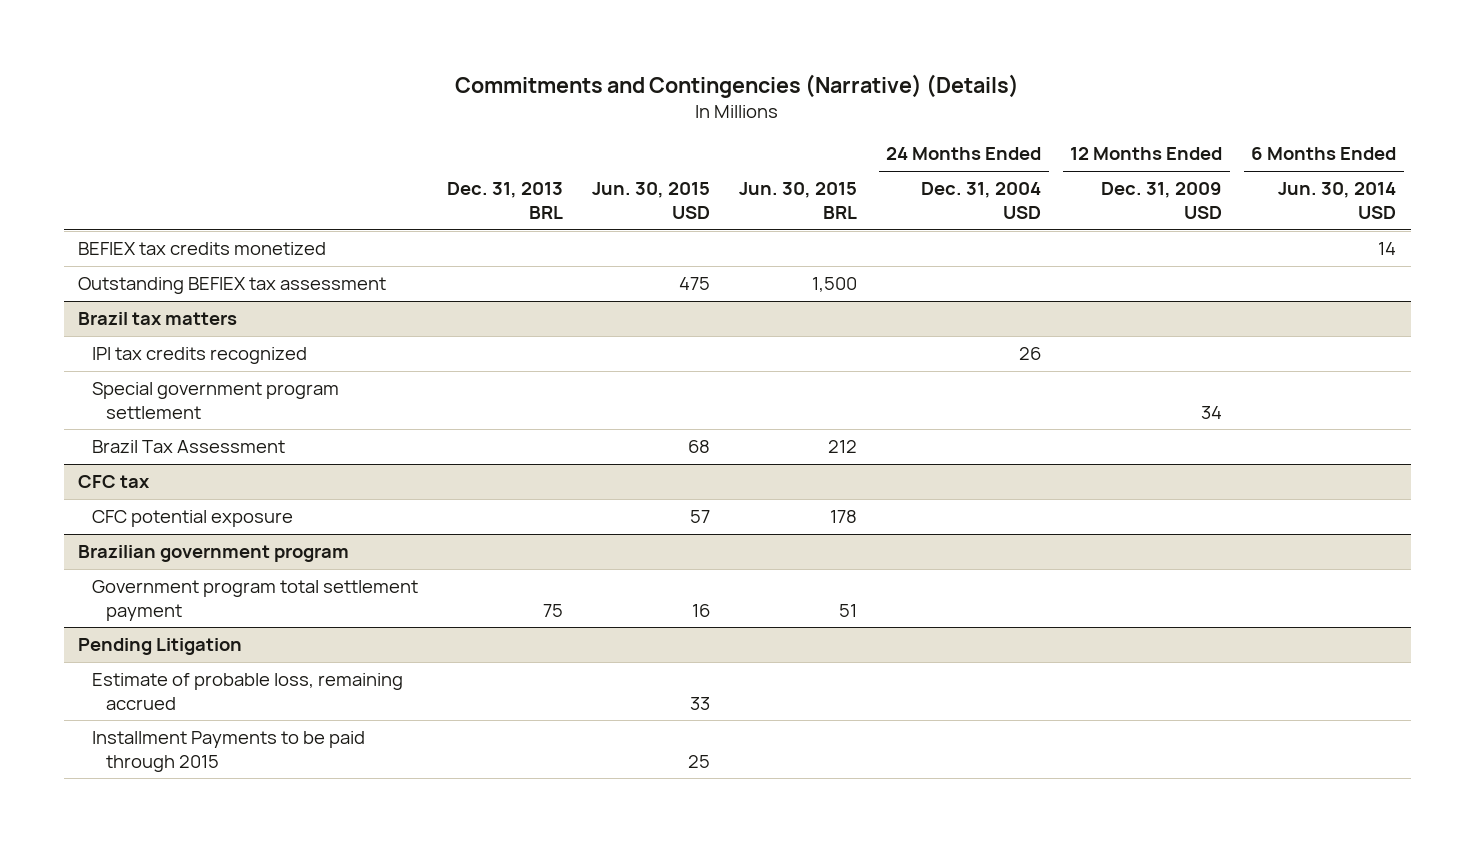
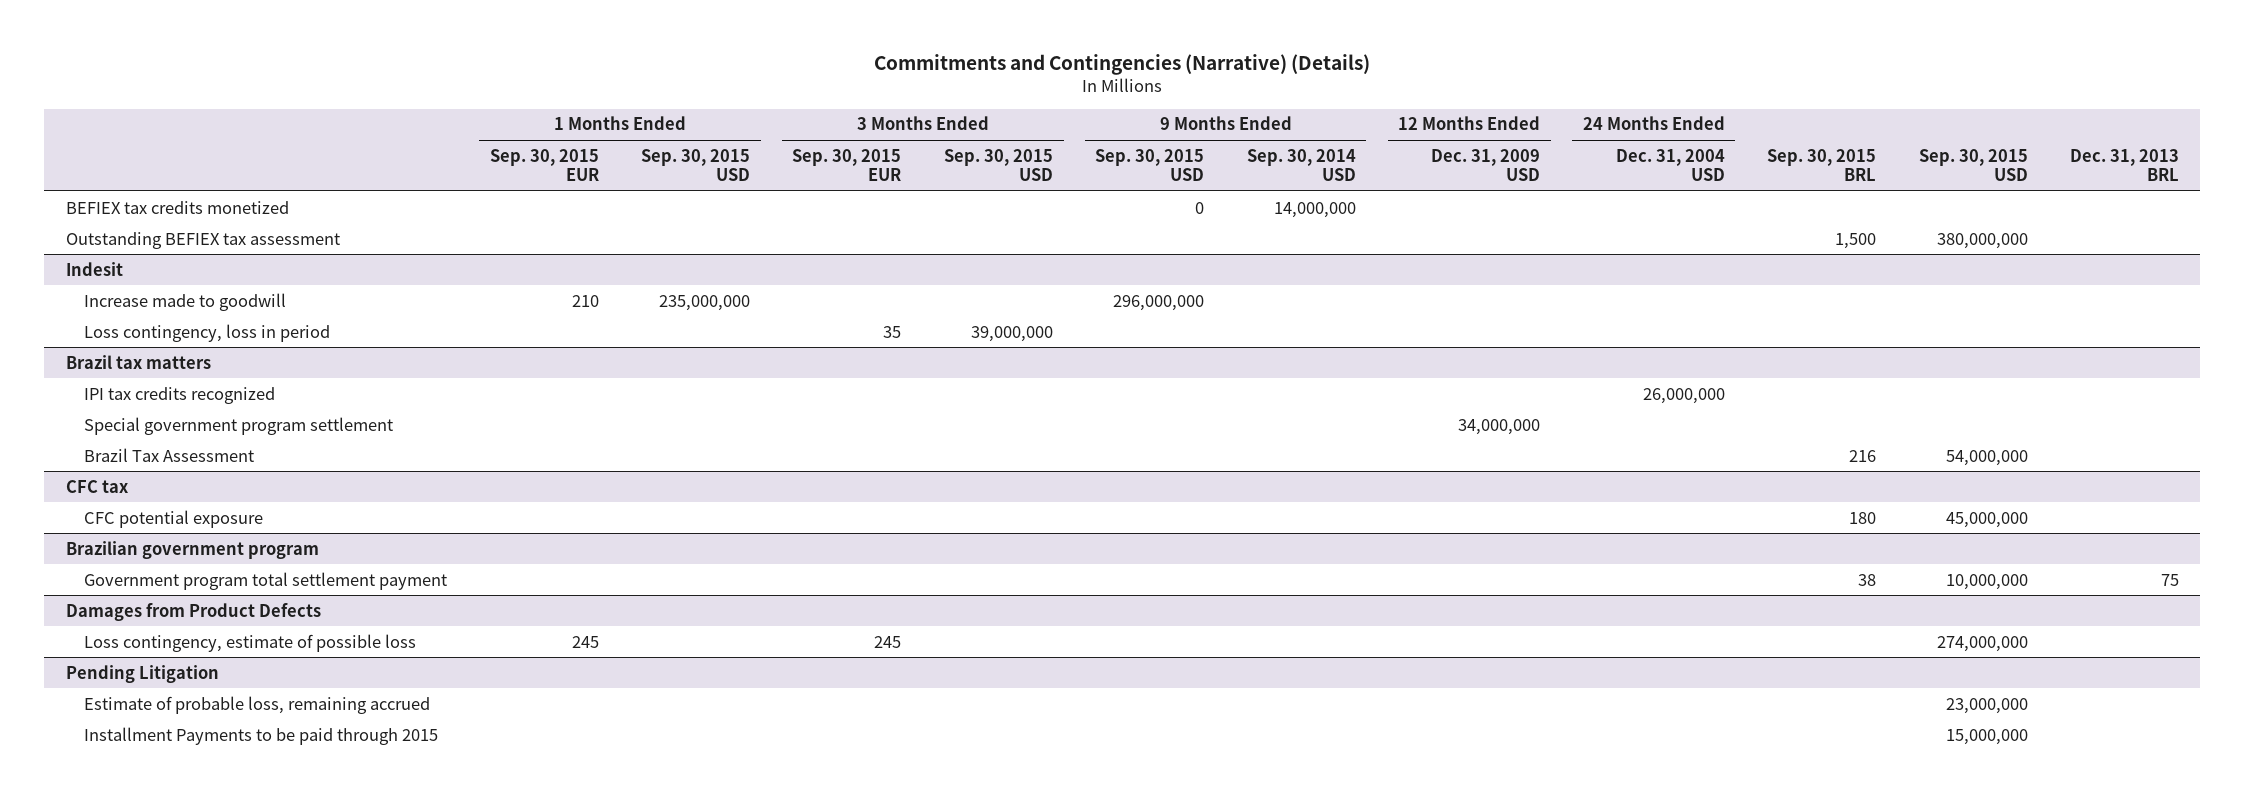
- | Dec. 31, 2013 BRL | Jun. 30, 2015 USD | Jun. 30, 2015 BRL | 24 Months Ended Dec. 31, 2004 USD | 12 Months Ended Dec. 31, 2009 USD | 6 Months Ended Jun. 30, 2014 USD
+ | 1 Months Ended Sep. 30, 2015 EUR | 1 Months Ended Sep. 30, 2015 USD | 3 Months Ended Sep. 30, 2015 EUR | 3 Months Ended Sep. 30, 2015 USD | 9 Months Ended Sep. 30, 2015 USD | 9 Months Ended Sep. 30, 2014 USD | 12 Months Ended Dec. 31, 2009 USD | 24 Months Ended Dec. 31, 2004 USD | Sep. 30, 2015 BRL | Sep. 30, 2015 USD | Dec. 31, 2013 BRL
+ Indesit
+ Increase made to goodwill | 210 | 235,000,000 | | | 296,000,000 | | | | | |
+ Loss contingency, loss in period | | | 35 | 39,000,000 | | | | | | |
@ Brazil tax matters
- IPI tax credits recognized | | | | 26 | |
- Special government program settlement | | | | | 34 |
+ IPI tax credits recognized | | | | | | | | 26,000,000 | | |
+ Special government program settlement | | | | | | | 34,000,000 | | | |
+ Damages from Product Defects
+ Loss contingency, estimate of possible loss | 245 | | 245 | | | | | | | 274,000,000 |

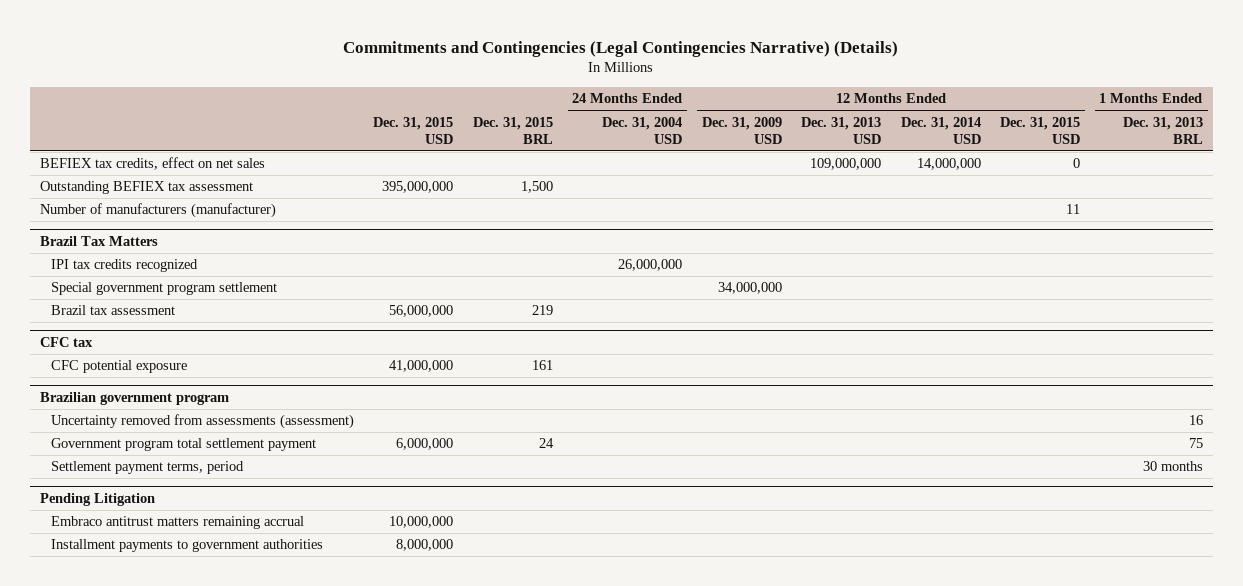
- Commitments and Contingencies (Narrative) (Details)
+ Commitments and Contingencies (Legal Contingencies Narrative) (Details)
- | 1 Months Ended Sep. 30, 2015 EUR | 1 Months Ended Sep. 30, 2015 USD | 3 Months Ended Sep. 30, 2015 EUR | 3 Months Ended Sep. 30, 2015 USD | 9 Months Ended Sep. 30, 2015 USD | 9 Months Ended Sep. 30, 2014 USD | 12 Months Ended Dec. 31, 2009 USD | 24 Months Ended Dec. 31, 2004 USD | Sep. 30, 2015 BRL | Sep. 30, 2015 USD | Dec. 31, 2013 BRL
+ | Dec. 31, 2015 USD | Dec. 31, 2015 BRL | 24 Months Ended Dec. 31, 2004 USD | 12 Months Ended Dec. 31, 2009 USD | 12 Months Ended Dec. 31, 2013 USD | 12 Months Ended Dec. 31, 2014 USD | 12 Months Ended Dec. 31, 2015 USD | 1 Months Ended Dec. 31, 2013 BRL
- BEFIEX tax credits monetized | | | | | 0 | 14,000,000 | | | | |
+ BEFIEX tax credits, effect on net sales | | | | | 109,000,000 | 14,000,000 | 0 |
- Indesit
- Increase made to goodwill | 210 | 235,000,000 | | | 296,000,000 | | | | | |
- Loss contingency, loss in period | | | 35 | 39,000,000 | | | | | | |
- Brazil tax matters
+ Number of manufacturers (manufacturer) | | | | | | | 11 |
+ Brazil Tax Matters
- Brazil Tax Assessment | | | | | | | | | 216 | 54,000,000 |
+ Brazil tax assessment | 56,000,000 | 219 | | | | | |
@ Brazilian government program
+ Uncertainty removed from assessments (assessment) | | | | | | | | 16
- Damages from Product Defects
- Loss contingency, estimate of possible loss | 245 | | 245 | | | | | | | 274,000,000 |
@ Brazilian government program
+ Settlement payment terms, period | | | | | | | | 30 months
@ Pending Litigation
- Estimate of probable loss, remaining accrued | | | | | | | | | | 23,000,000 |
- Installment Payments to be paid through 2015 | | | | | | | | | | 15,000,000 |
+ Embraco antitrust matters remaining accrual | 10,000,000 | | | | | | |
+ Installment payments to government authorities | 8,000,000 | | | | | | |

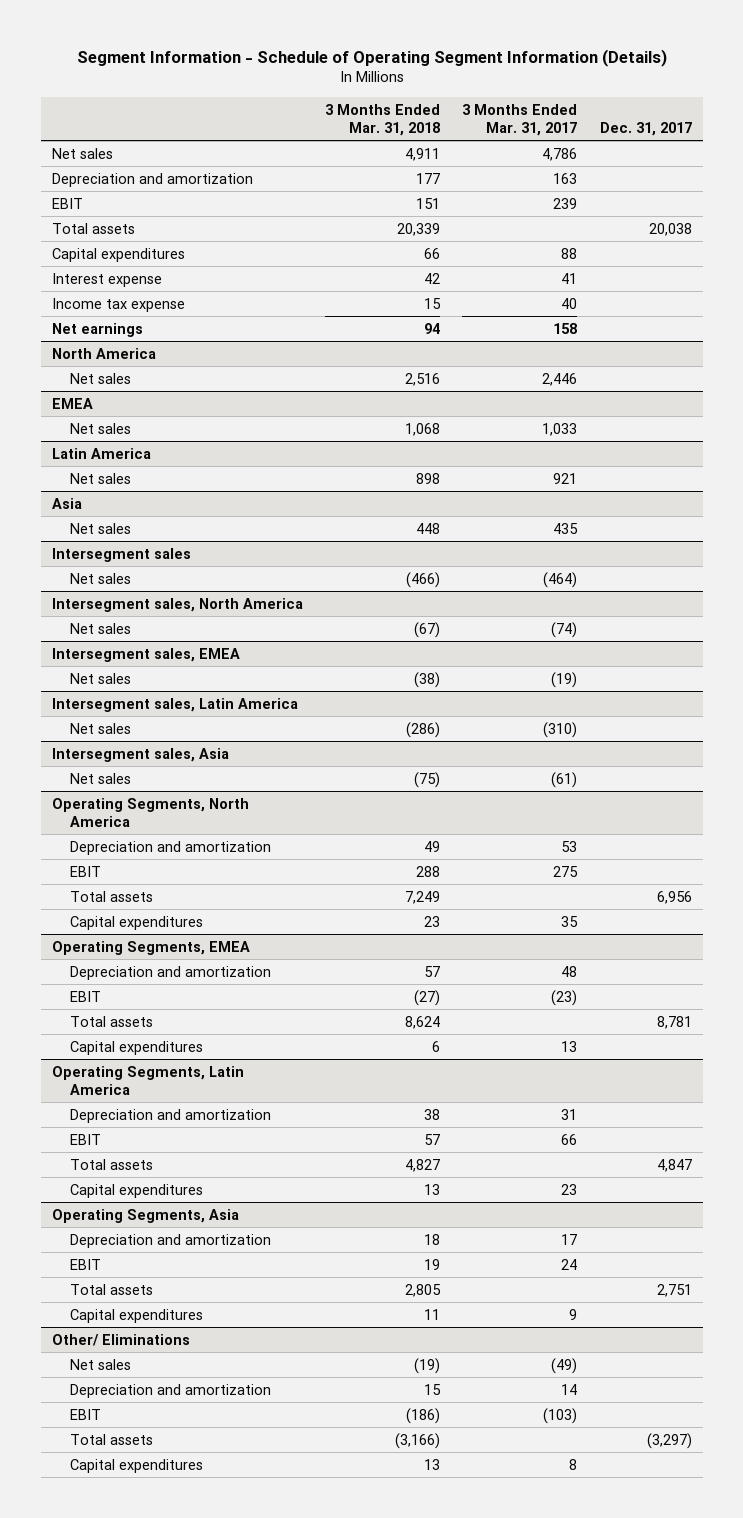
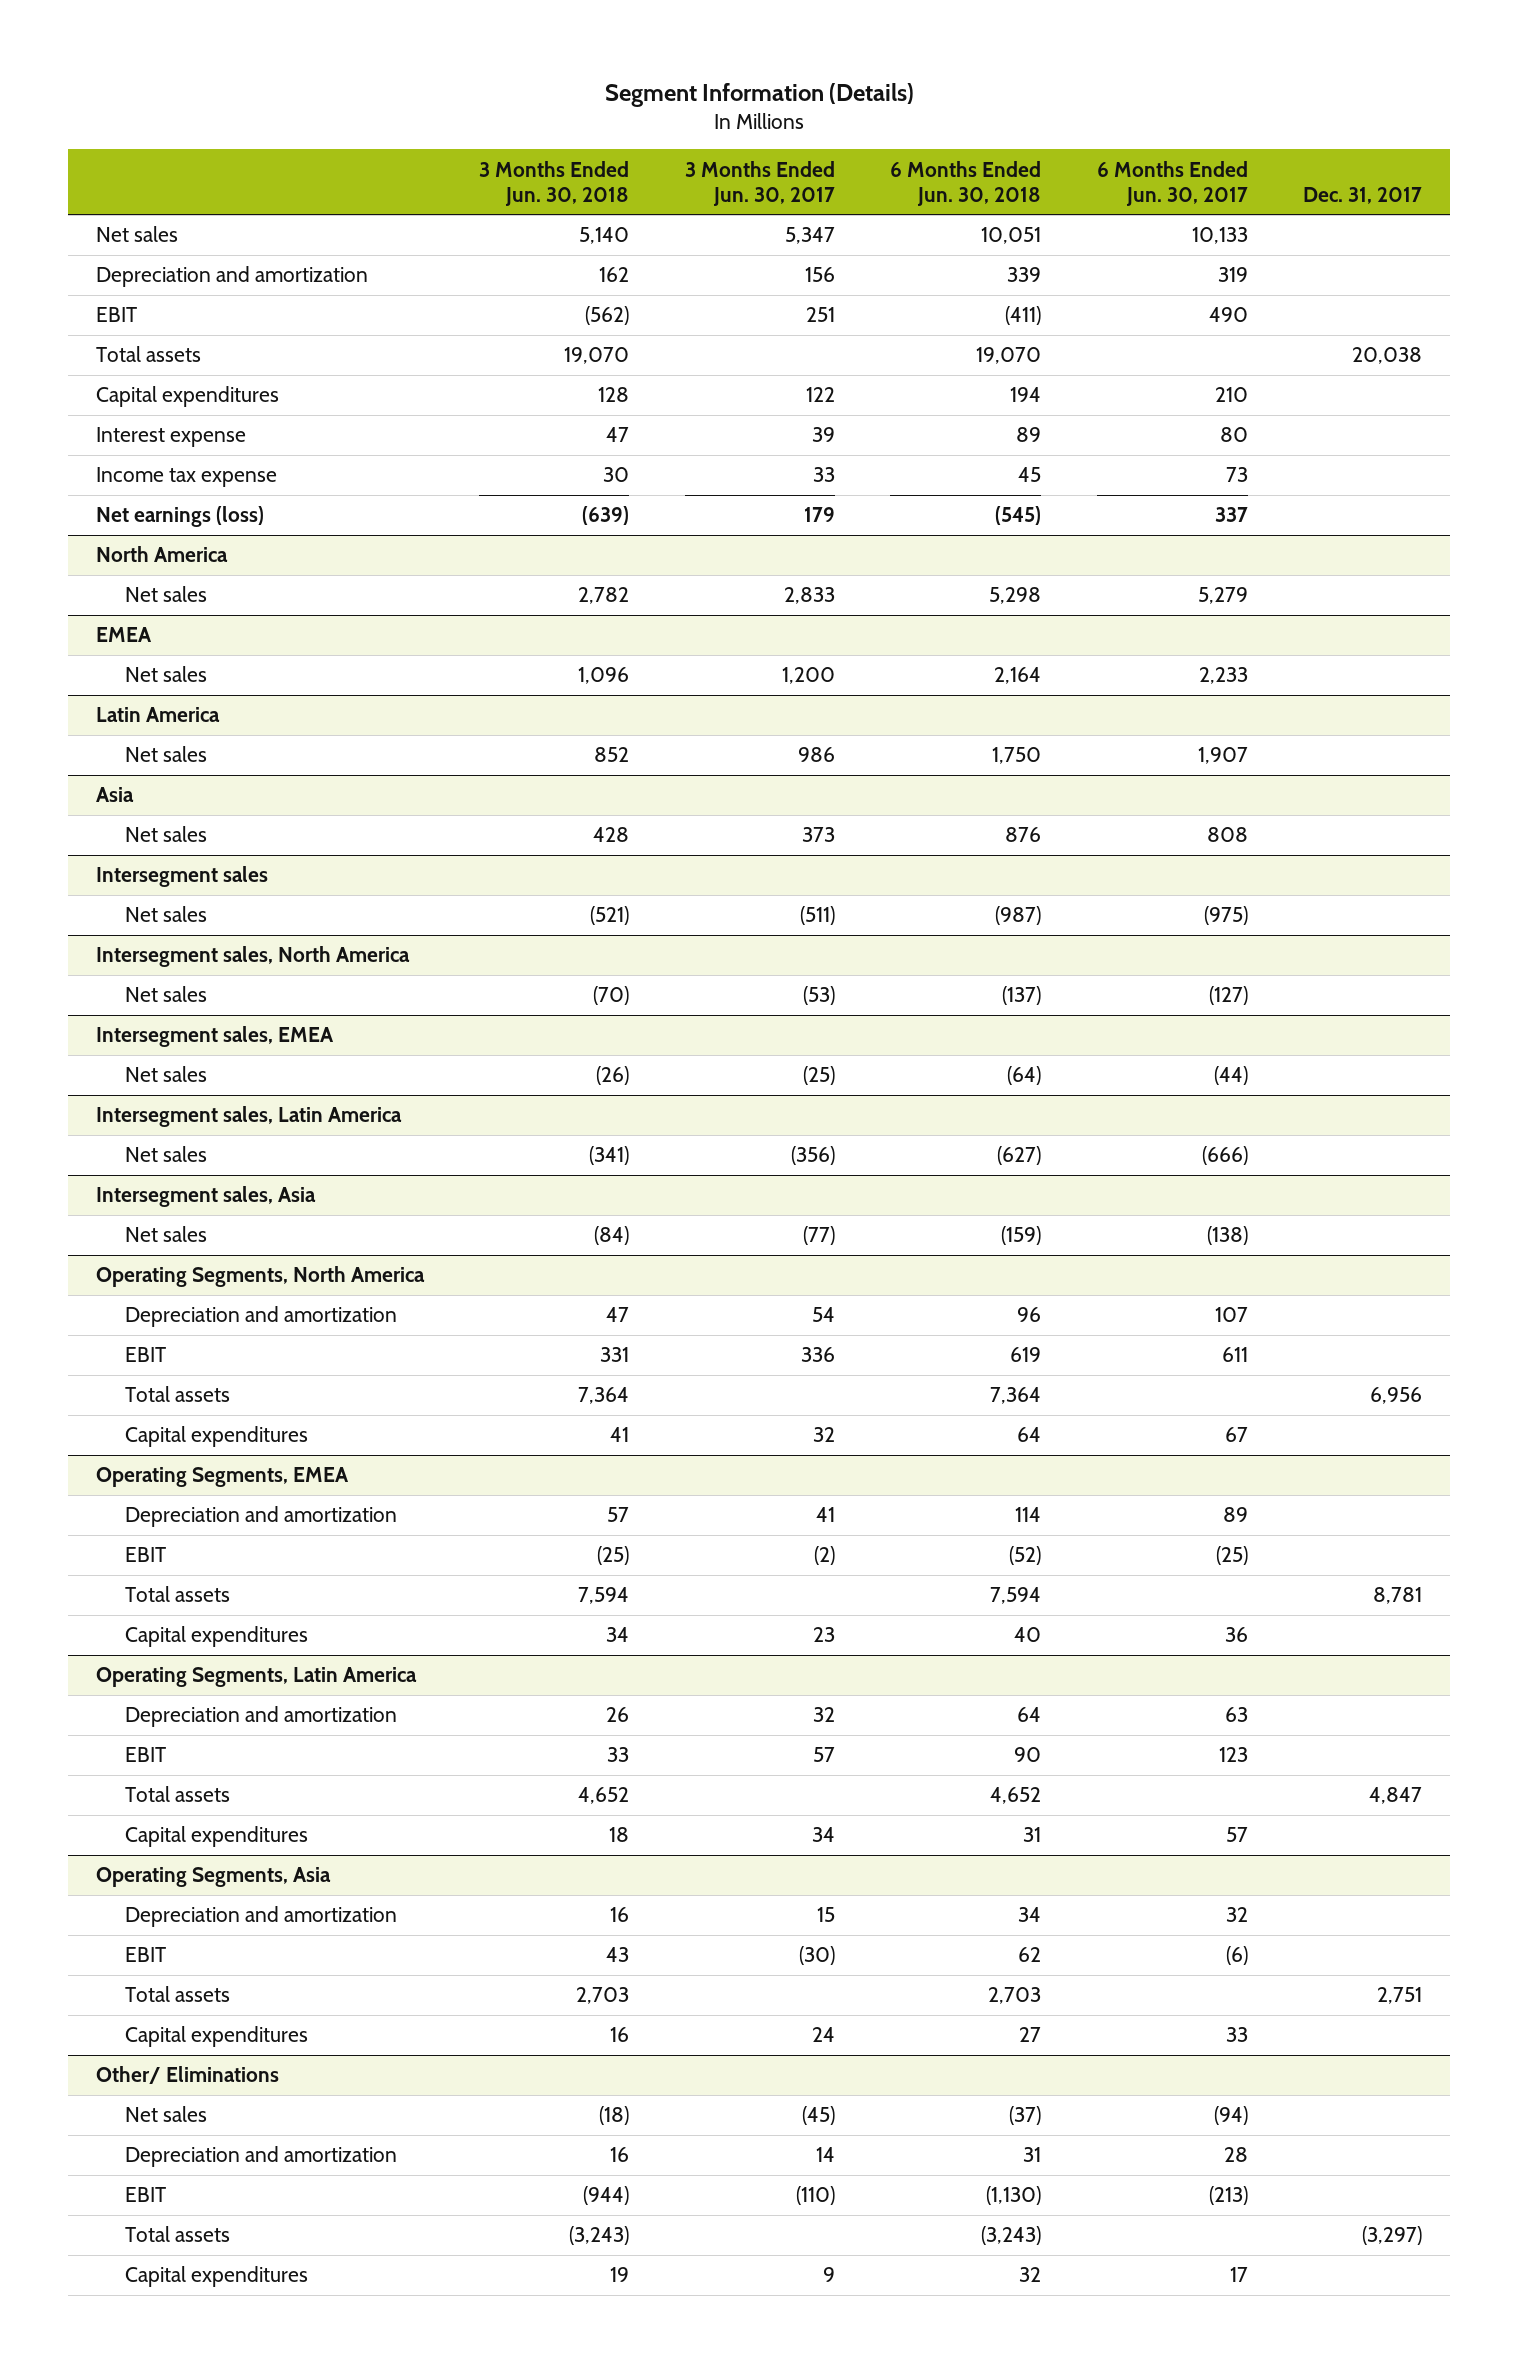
- Segment Information - Schedule of Operating Segment Information (Details)
+ Segment Information (Details)
- | 3 Months Ended Mar. 31, 2018 | 3 Months Ended Mar. 31, 2017 | Dec. 31, 2017
+ | 3 Months Ended Jun. 30, 2018 | 3 Months Ended Jun. 30, 2017 | 6 Months Ended Jun. 30, 2018 | 6 Months Ended Jun. 30, 2017 | Dec. 31, 2017
- Net earnings | 94 | 158 |
+ Net earnings (loss) | (639) | 179 | (545) | 337 |

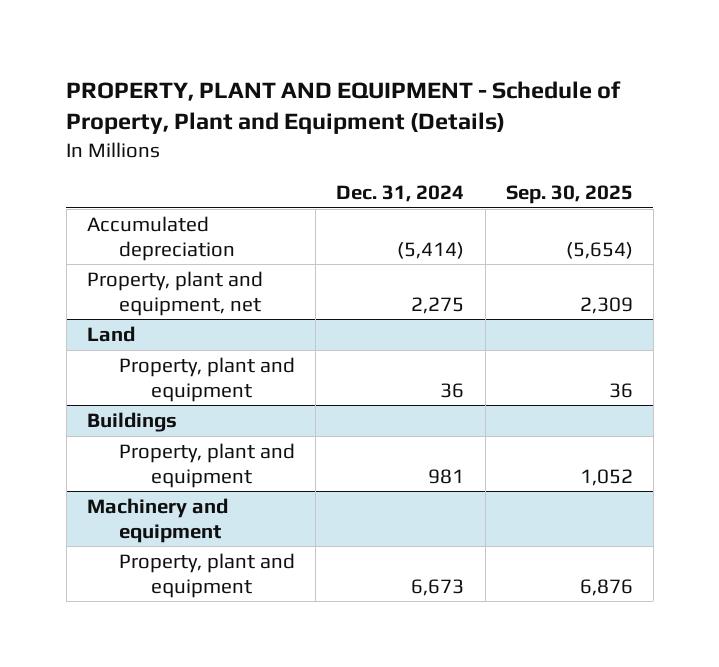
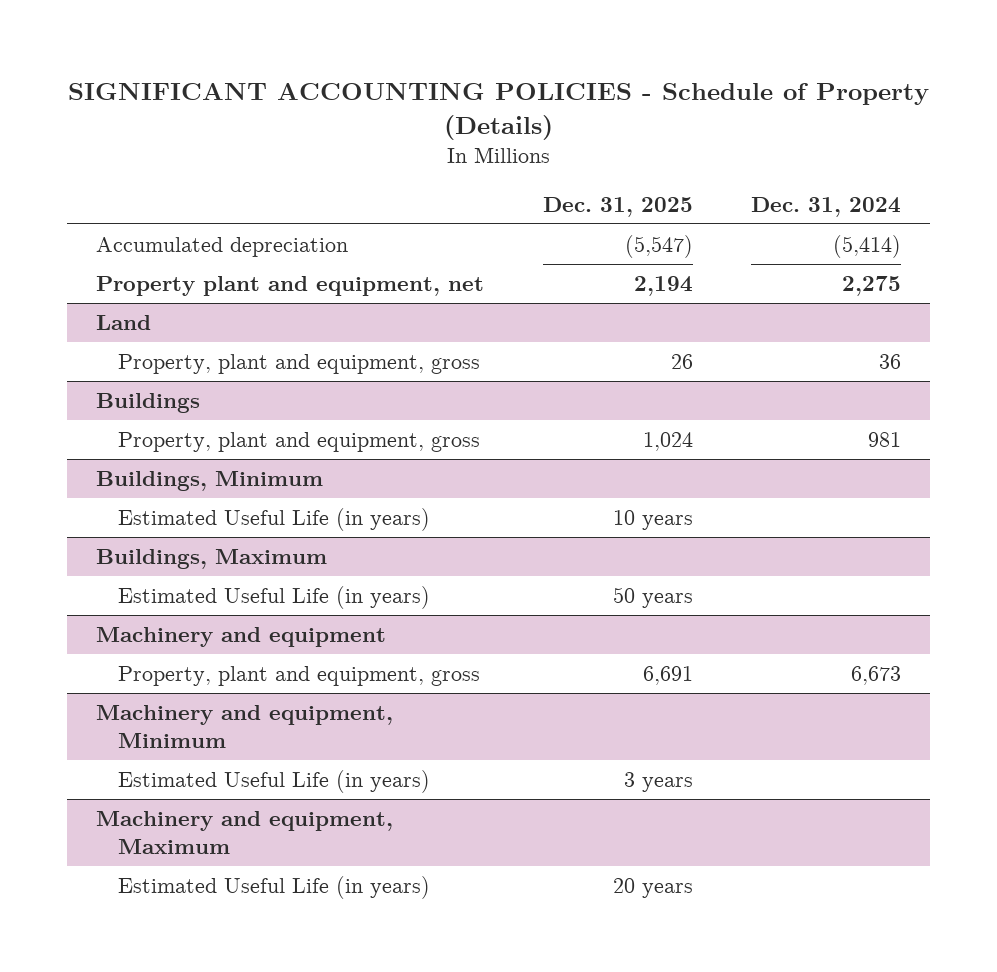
- PROPERTY, PLANT AND EQUIPMENT - Schedule of Property, Plant and Equipment (Details)
+ SIGNIFICANT ACCOUNTING POLICIES - Schedule of Property (Details)
- | Dec. 31, 2024 | Sep. 30, 2025
+ | Dec. 31, 2025 | Dec. 31, 2024
- Property, plant and equipment, net | 2,275 | 2,309
+ Property plant and equipment, net | 2,194 | 2,275
@ Land
- Property, plant and equipment | 36 | 36
+ Property, plant and equipment, gross | 26 | 36
@ Buildings
- Property, plant and equipment | 981 | 1,052
+ Property, plant and equipment, gross | 1,024 | 981
+ Buildings, Minimum
+ Estimated Useful Life (in years) | 10 years |
+ Buildings, Maximum
+ Estimated Useful Life (in years) | 50 years |
@ Machinery and equipment
- Property, plant and equipment | 6,673 | 6,876
+ Property, plant and equipment, gross | 6,691 | 6,673
+ Machinery and equipment, Minimum
+ Estimated Useful Life (in years) | 3 years |
+ Machinery and equipment, Maximum
+ Estimated Useful Life (in years) | 20 years |

